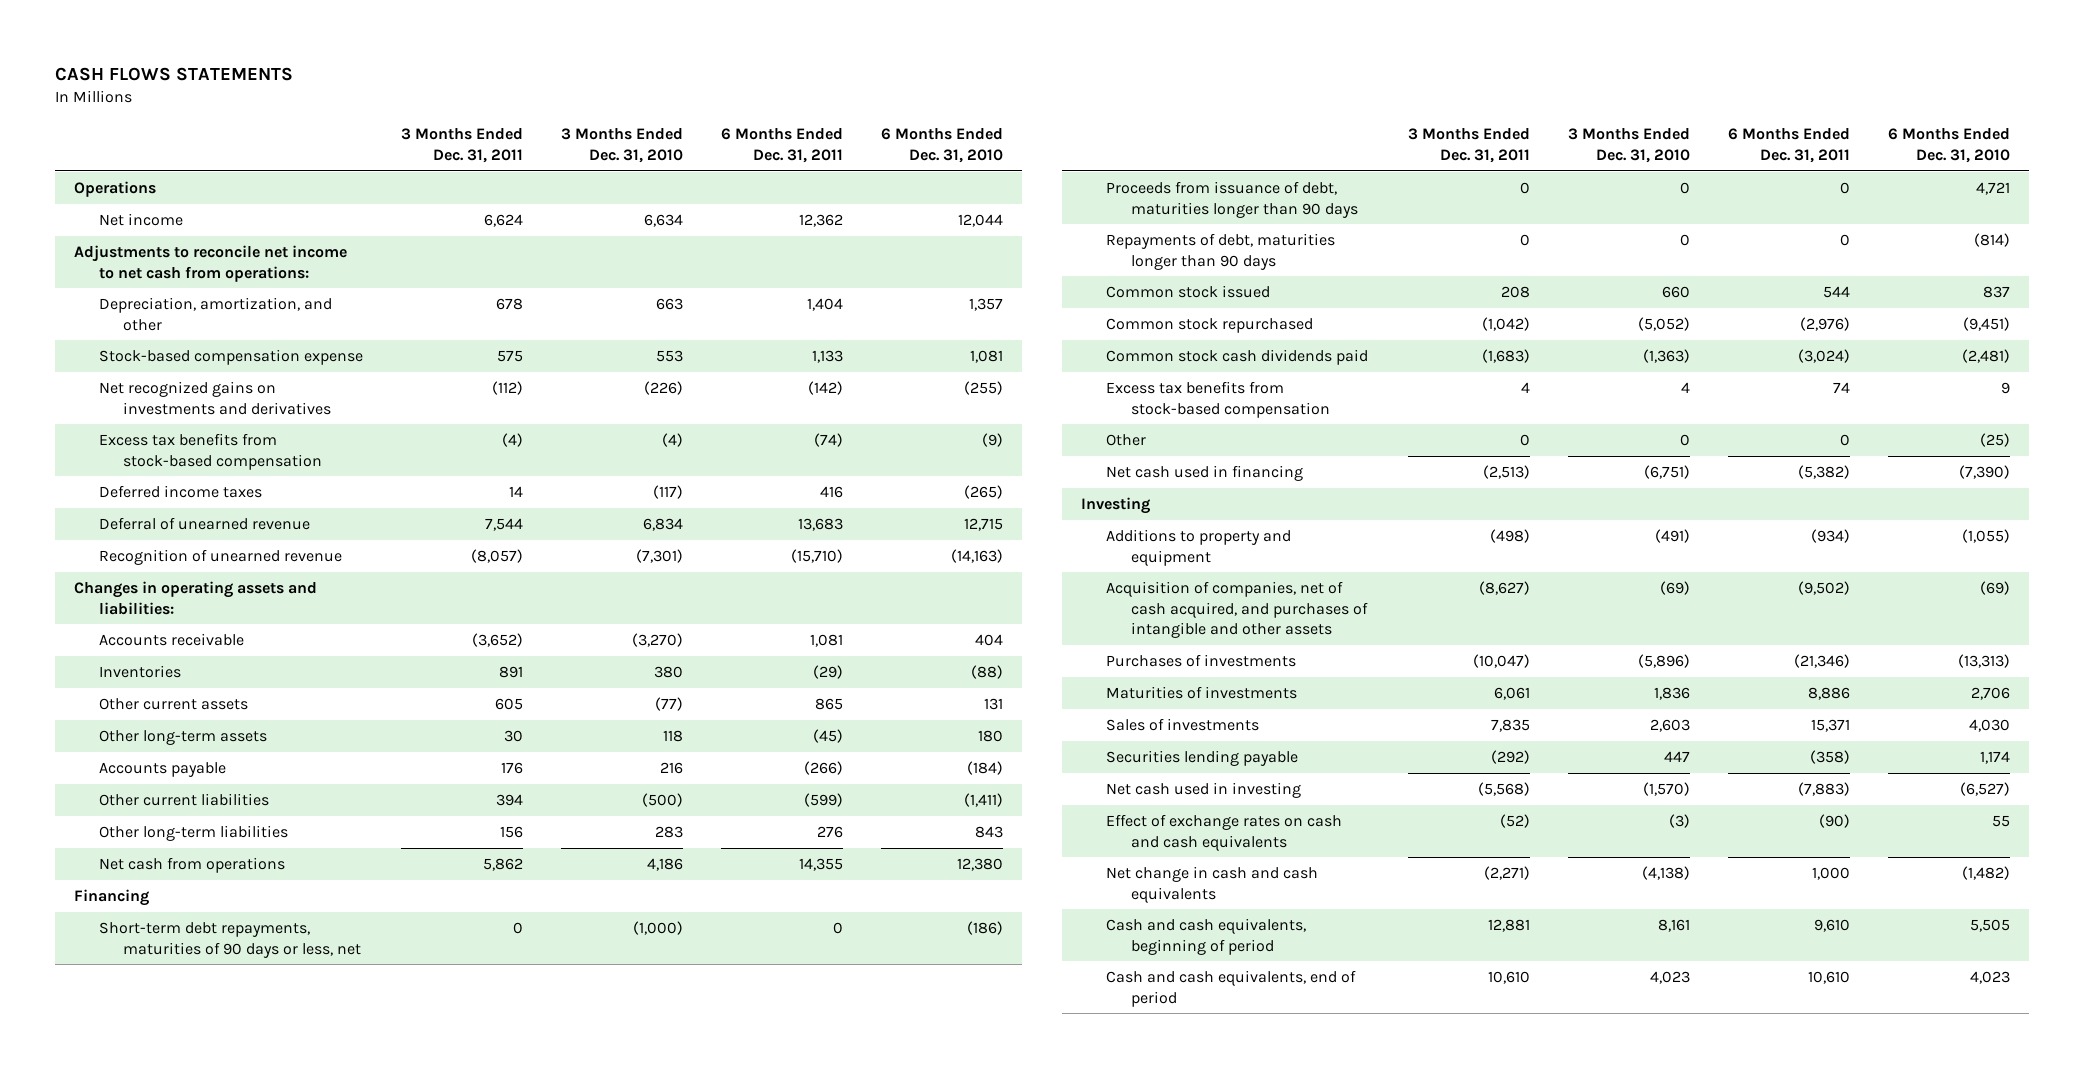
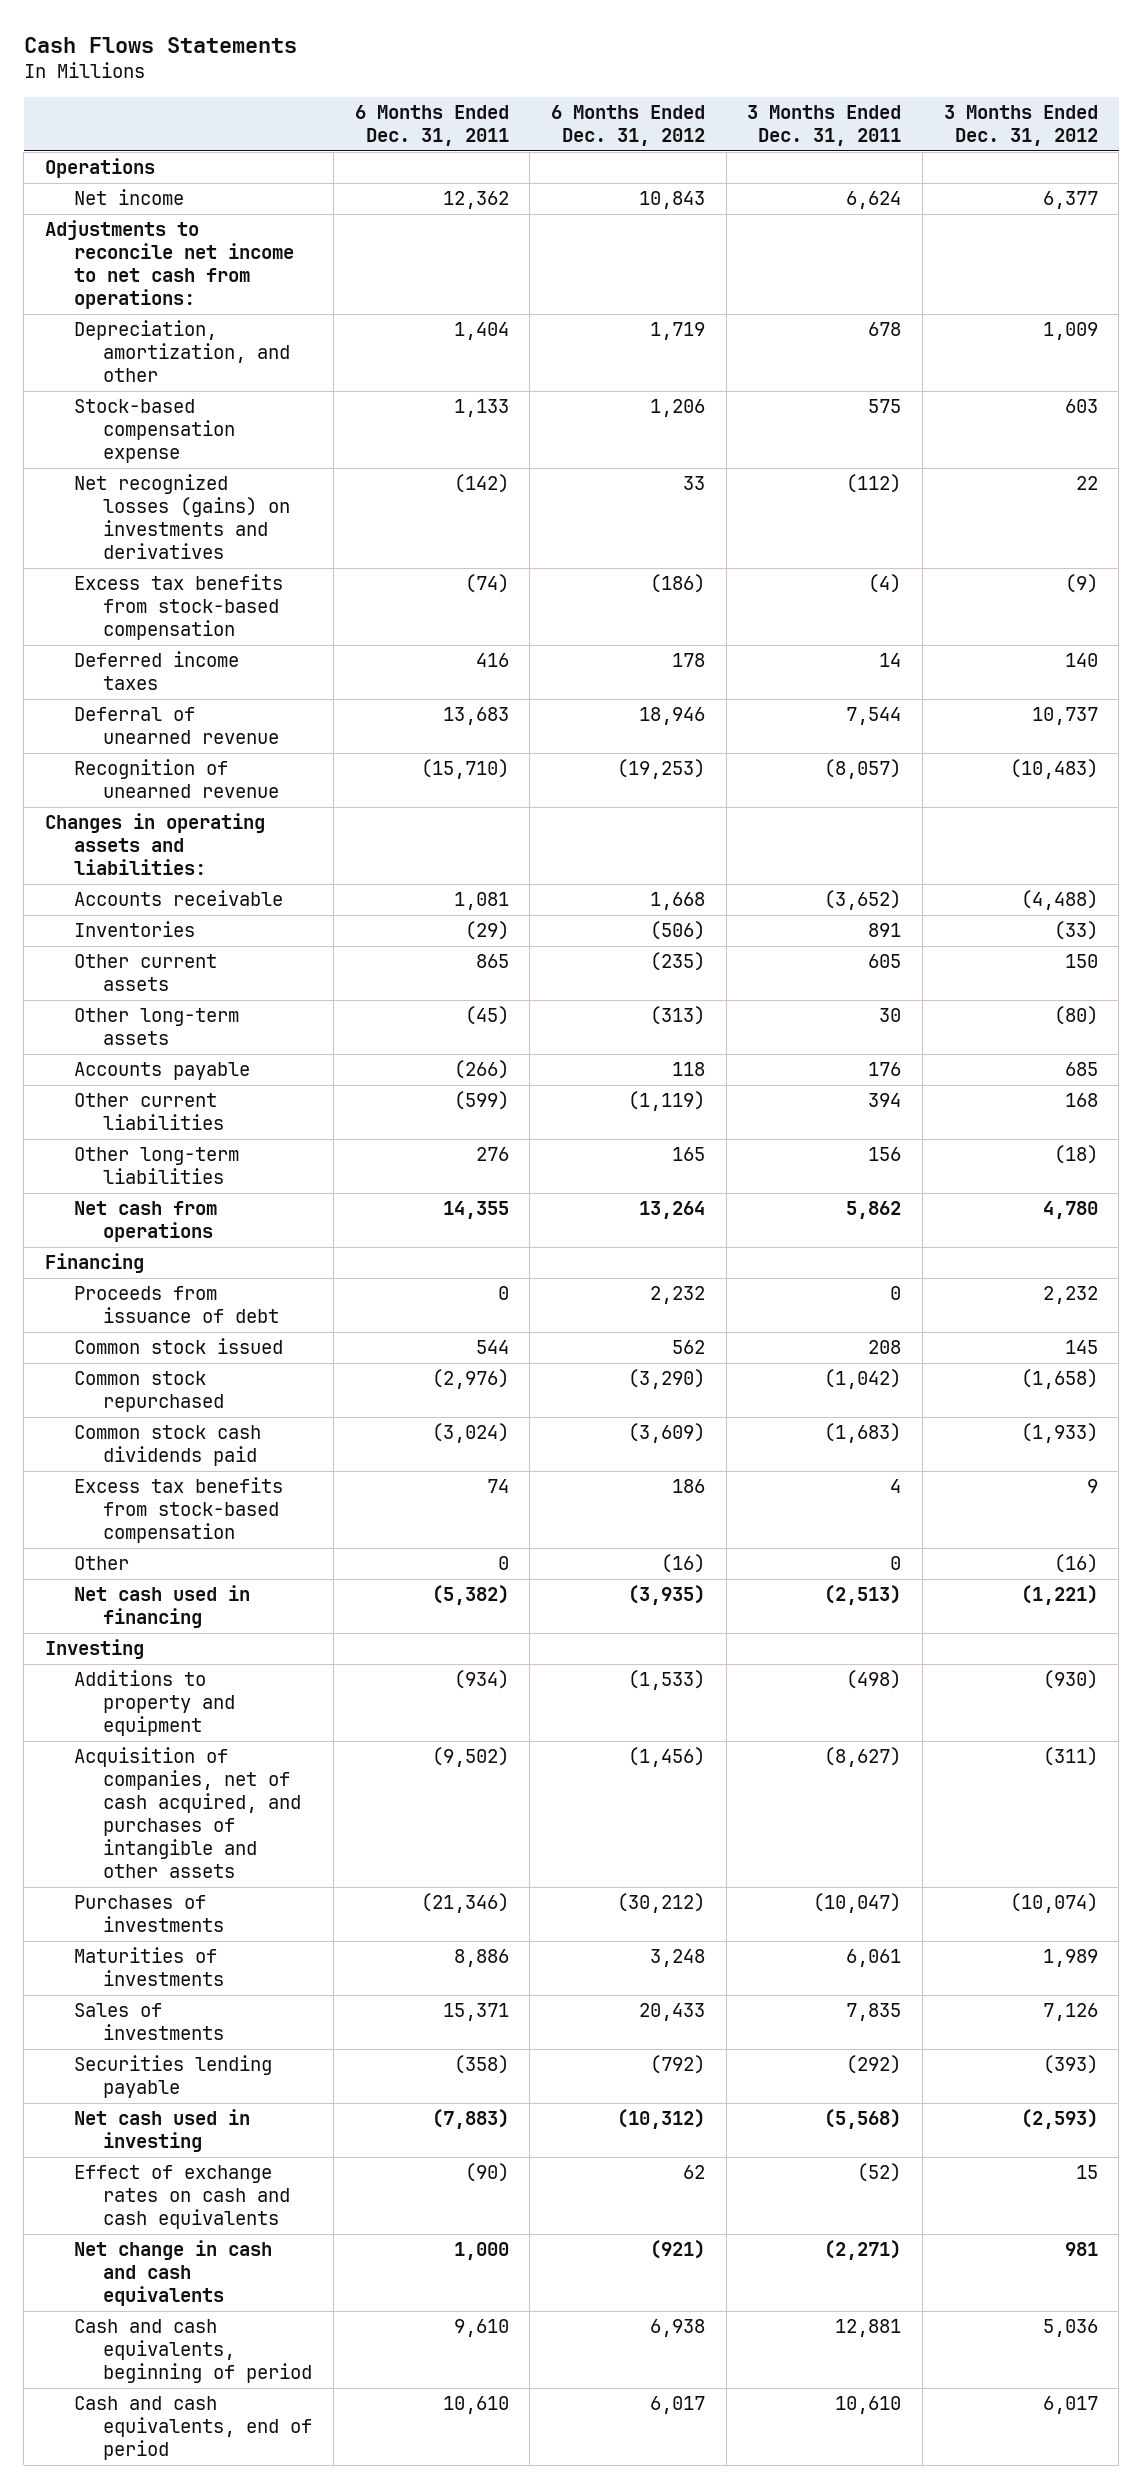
- CASH FLOWS STATEMENTS
+ Cash Flows Statements
- | 3 Months Ended Dec. 31, 2011 | 3 Months Ended Dec. 31, 2010 | 6 Months Ended Dec. 31, 2011 | 6 Months Ended Dec. 31, 2010
+ | 6 Months Ended Dec. 31, 2011 | 6 Months Ended Dec. 31, 2012 | 3 Months Ended Dec. 31, 2011 | 3 Months Ended Dec. 31, 2012
- Net recognized gains on investments and derivatives | (112) | (226) | (142) | (255)
+ Net recognized losses (gains) on investments and derivatives | (142) | 33 | (112) | 22
- Short-term debt repayments, maturities of 90 days or less, net | 0 | (1,000) | 0 | (186)
- Proceeds from issuance of debt, maturities longer than 90 days | 0 | 0 | 0 | 4,721
- Repayments of debt, maturities longer than 90 days | 0 | 0 | 0 | (814)
+ Proceeds from issuance of debt | 0 | 2,232 | 0 | 2,232

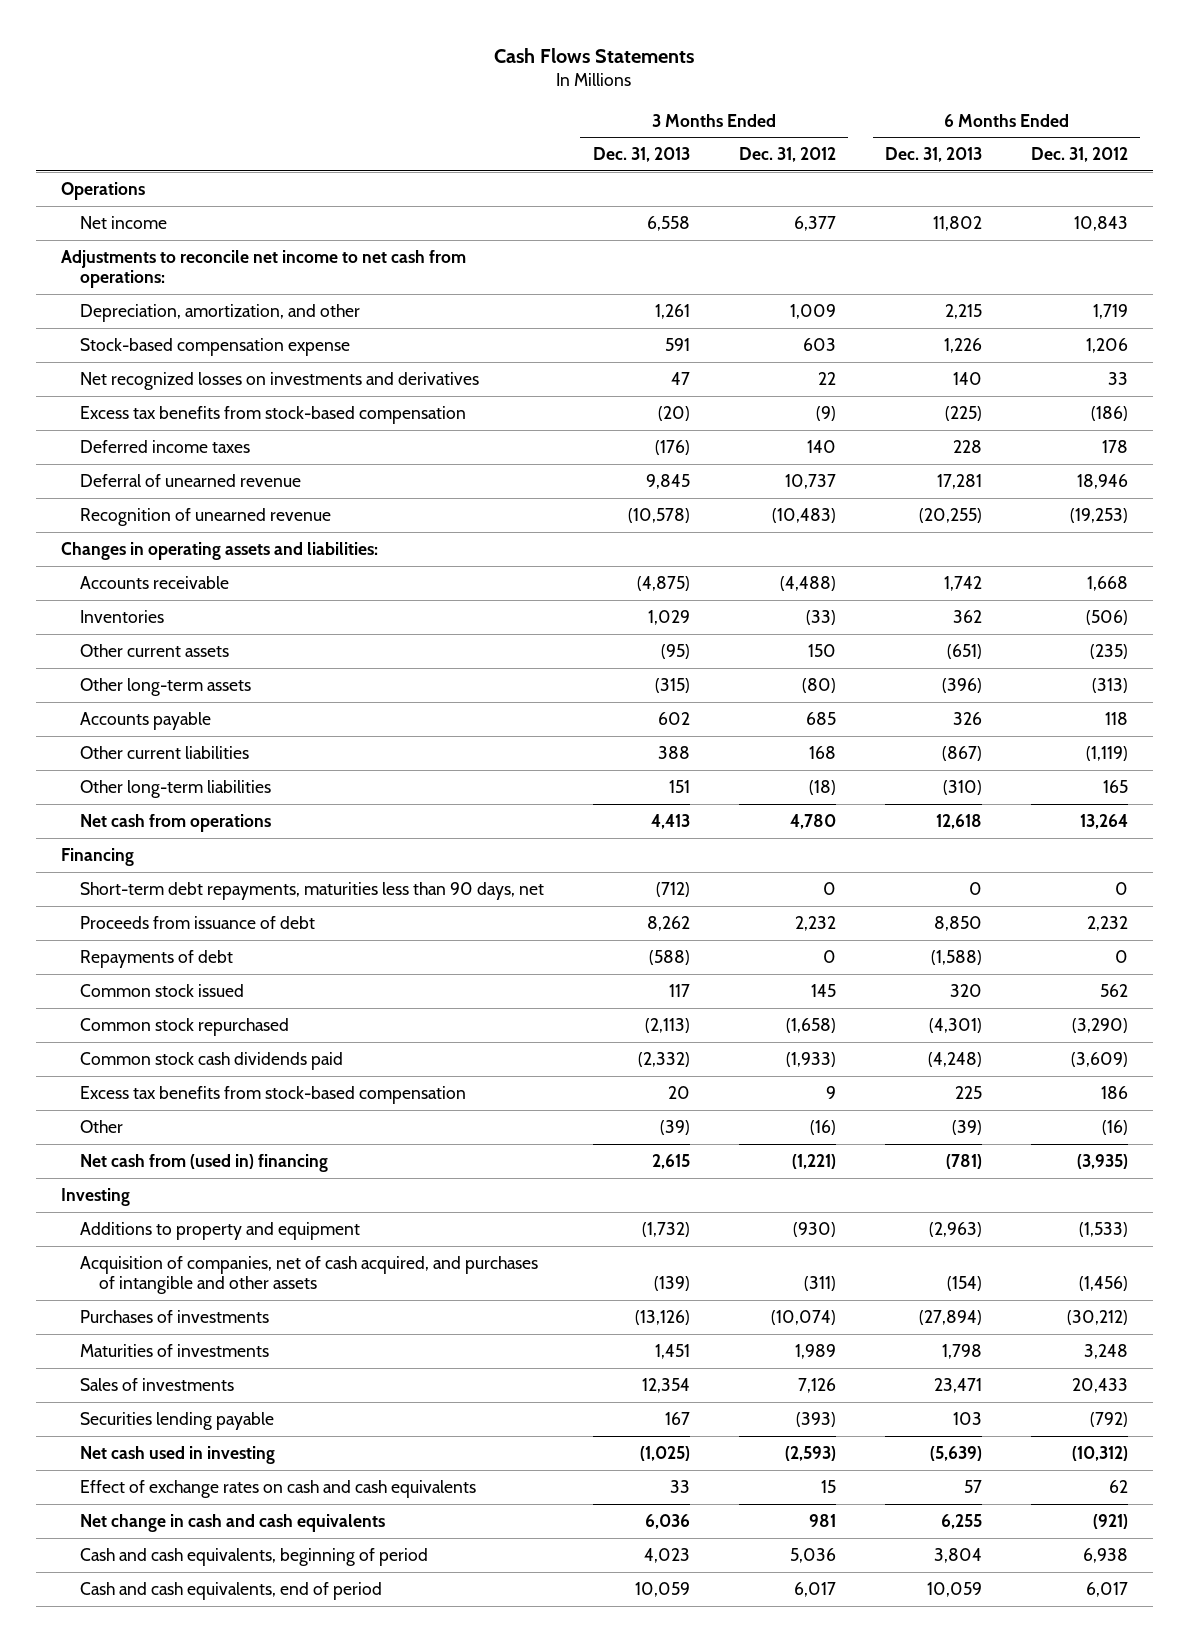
- | 6 Months Ended Dec. 31, 2011 | 6 Months Ended Dec. 31, 2012 | 3 Months Ended Dec. 31, 2011 | 3 Months Ended Dec. 31, 2012
+ | 3 Months Ended Dec. 31, 2013 | 3 Months Ended Dec. 31, 2012 | 6 Months Ended Dec. 31, 2013 | 6 Months Ended Dec. 31, 2012
- Net recognized losses (gains) on investments and derivatives | (142) | 33 | (112) | 22
+ Net recognized losses on investments and derivatives | 47 | 22 | 140 | 33
+ Short-term debt repayments, maturities less than 90 days, net | (712) | 0 | 0 | 0
+ Repayments of debt | (588) | 0 | (1,588) | 0
- Net cash used in financing | (5,382) | (3,935) | (2,513) | (1,221)
+ Net cash from (used in) financing | 2,615 | (1,221) | (781) | (3,935)

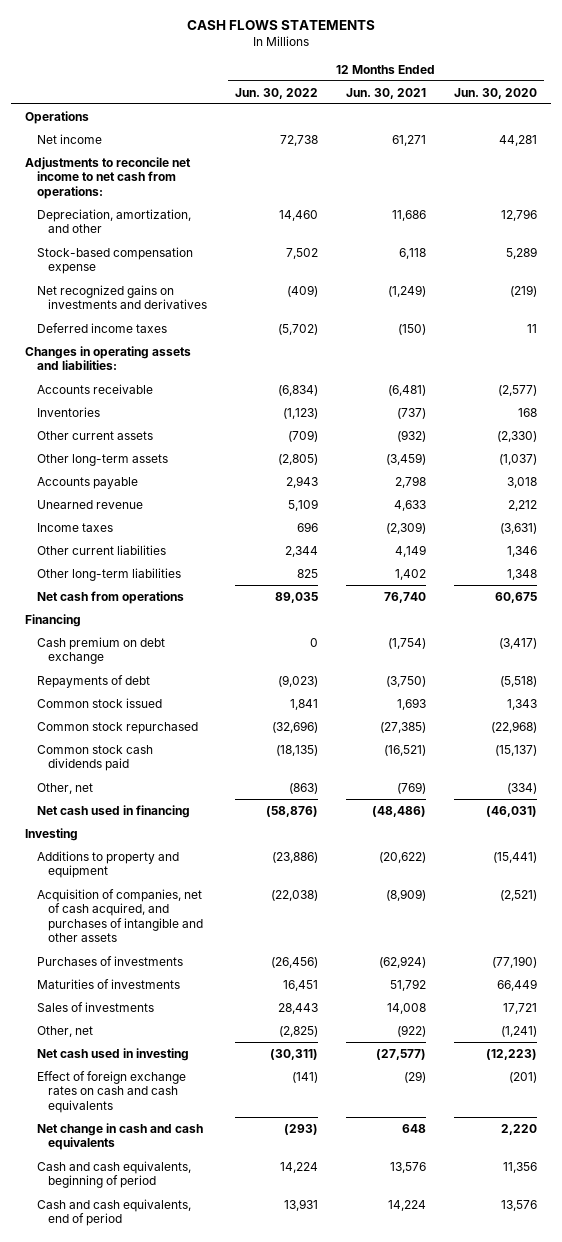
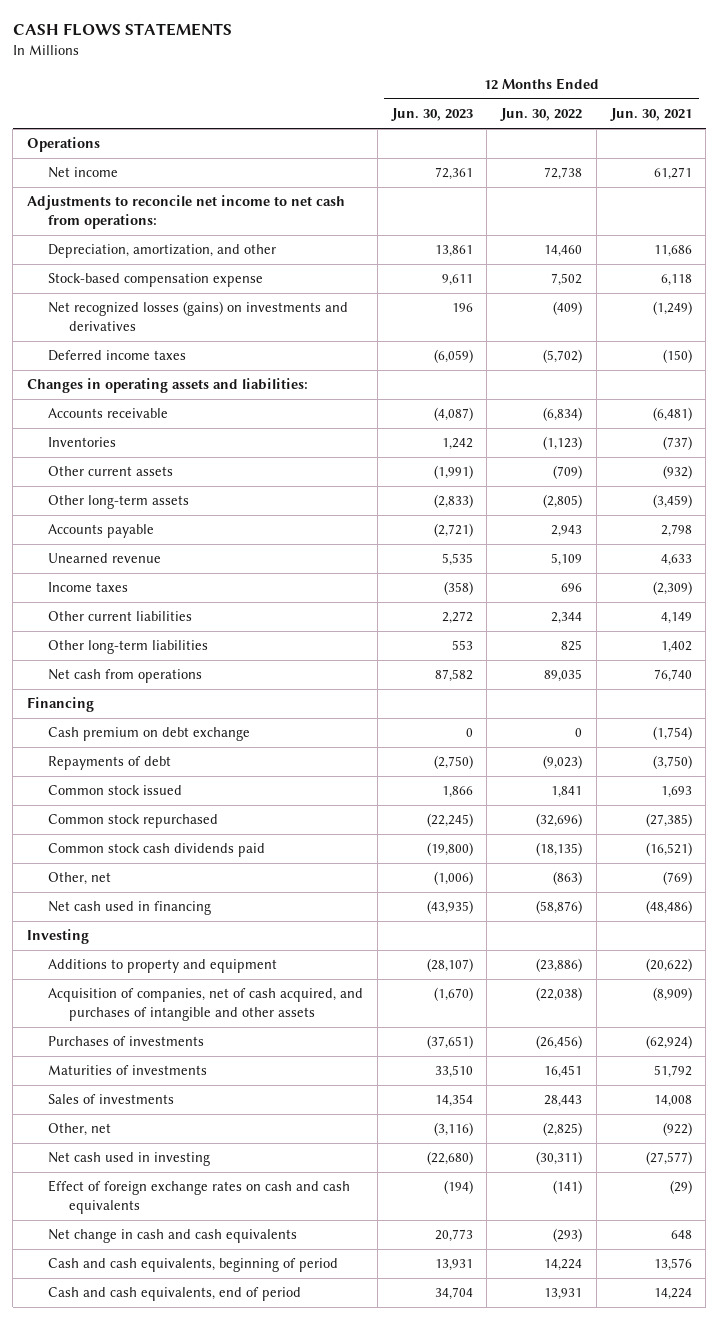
- | 12 Months Ended Jun. 30, 2022 | 12 Months Ended Jun. 30, 2021 | 12 Months Ended Jun. 30, 2020
+ | 12 Months Ended Jun. 30, 2023 | 12 Months Ended Jun. 30, 2022 | 12 Months Ended Jun. 30, 2021
- Net recognized gains on investments and derivatives | (409) | (1,249) | (219)
+ Net recognized losses (gains) on investments and derivatives | 196 | (409) | (1,249)

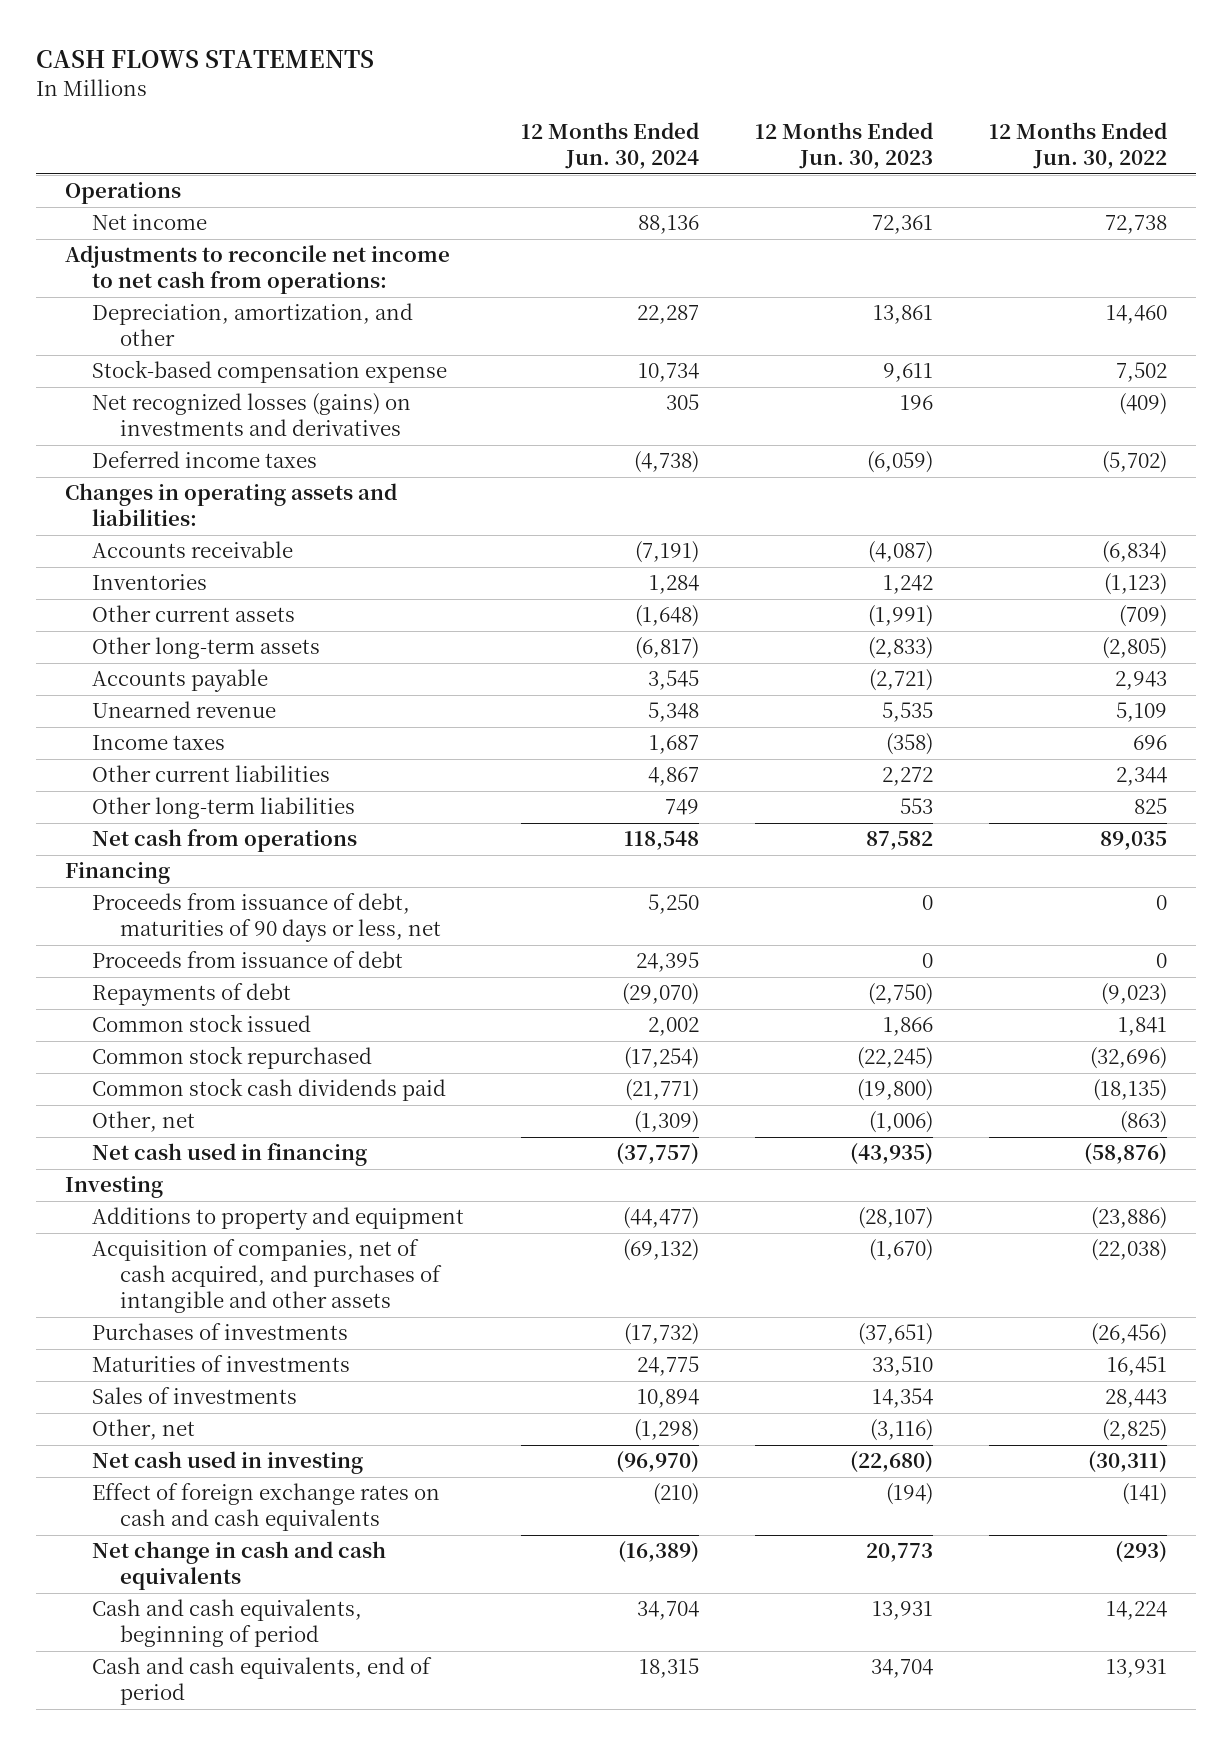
- | 12 Months Ended Jun. 30, 2023 | 12 Months Ended Jun. 30, 2022 | 12 Months Ended Jun. 30, 2021
+ | 12 Months Ended Jun. 30, 2024 | 12 Months Ended Jun. 30, 2023 | 12 Months Ended Jun. 30, 2022
- Cash premium on debt exchange | 0 | 0 | (1,754)
+ Proceeds from issuance of debt, maturities of 90 days or less, net | 5,250 | 0 | 0
+ Proceeds from issuance of debt | 24,395 | 0 | 0

